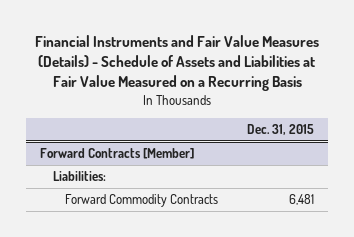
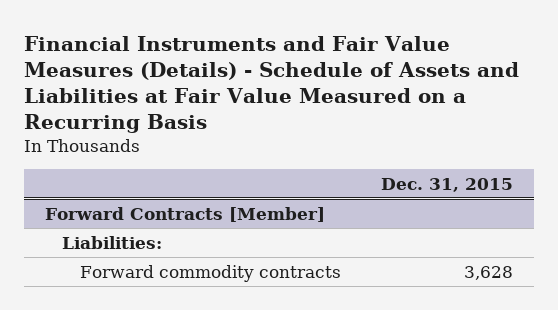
@ Forward Contracts [Member]
- Forward Commodity Contracts | 6,481
+ Forward commodity contracts | 3,628

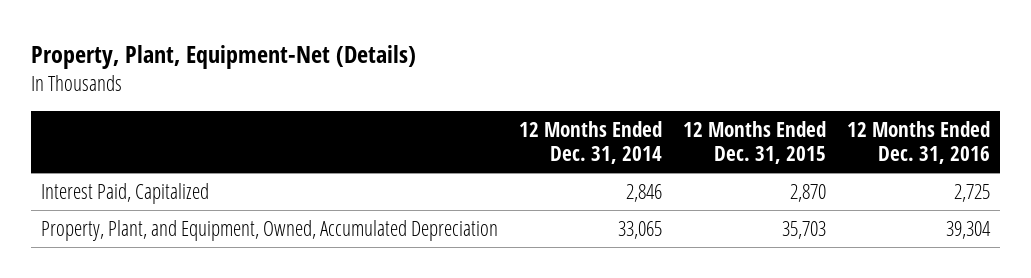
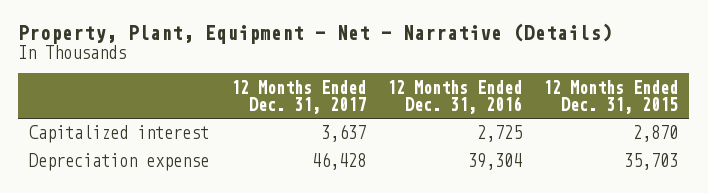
- Property, Plant, Equipment-Net (Details)
+ Property, Plant, Equipment - Net - Narrative (Details)
- | 12 Months Ended Dec. 31, 2014 | 12 Months Ended Dec. 31, 2015 | 12 Months Ended Dec. 31, 2016
+ | 12 Months Ended Dec. 31, 2017 | 12 Months Ended Dec. 31, 2016 | 12 Months Ended Dec. 31, 2015
- Interest Paid, Capitalized | 2,846 | 2,870 | 2,725
- Property, Plant, and Equipment, Owned, Accumulated Depreciation | 33,065 | 35,703 | 39,304
+ Capitalized interest | 3,637 | 2,725 | 2,870
+ Depreciation expense | 46,428 | 39,304 | 35,703

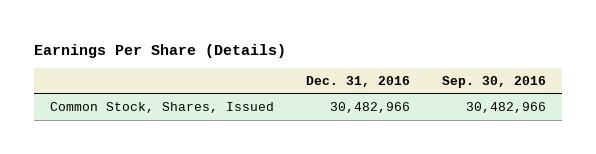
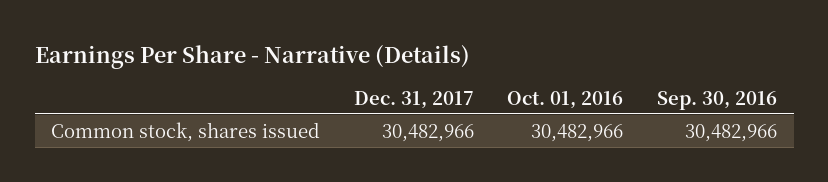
- Earnings Per Share (Details)
+ Earnings Per Share - Narrative (Details)
- | Dec. 31, 2016 | Sep. 30, 2016
+ | Dec. 31, 2017 | Oct. 01, 2016 | Sep. 30, 2016
- Common Stock, Shares, Issued | 30,482,966 | 30,482,966
+ Common stock, shares issued | 30,482,966 | 30,482,966 | 30,482,966

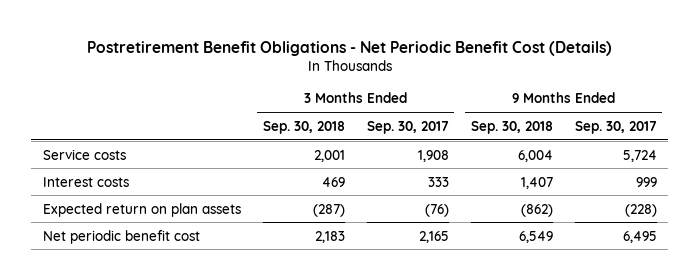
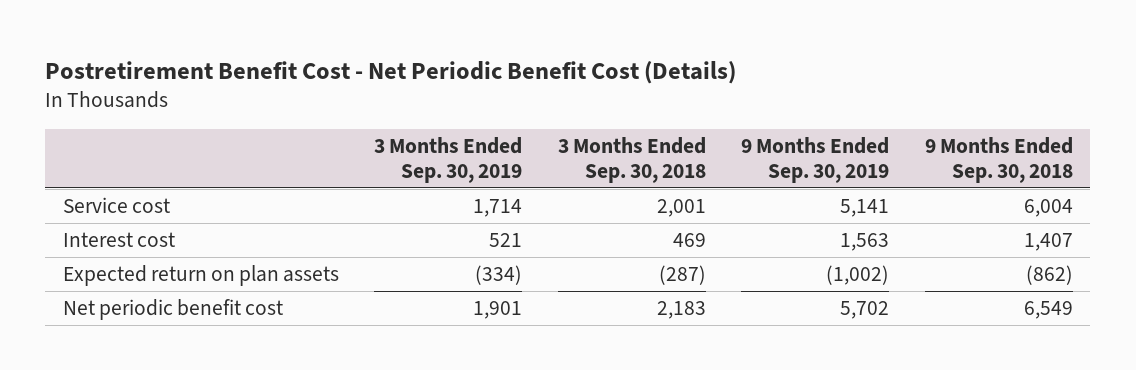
- Postretirement Benefit Obligations - Net Periodic Benefit Cost (Details)
+ Postretirement Benefit Cost - Net Periodic Benefit Cost (Details)
- | 3 Months Ended Sep. 30, 2018 | 3 Months Ended Sep. 30, 2017 | 9 Months Ended Sep. 30, 2018 | 9 Months Ended Sep. 30, 2017
+ | 3 Months Ended Sep. 30, 2019 | 3 Months Ended Sep. 30, 2018 | 9 Months Ended Sep. 30, 2019 | 9 Months Ended Sep. 30, 2018
- Service costs | 2,001 | 1,908 | 6,004 | 5,724
- Interest costs | 469 | 333 | 1,407 | 999
+ Service cost | 1,714 | 2,001 | 5,141 | 6,004
+ Interest cost | 521 | 469 | 1,563 | 1,407

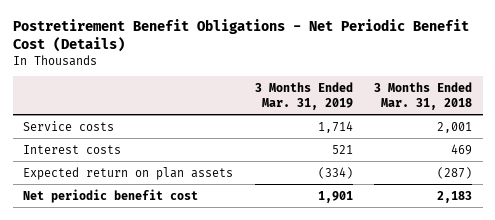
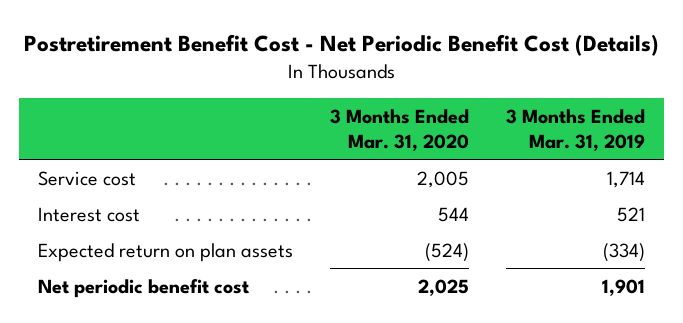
- Postretirement Benefit Obligations - Net Periodic Benefit Cost (Details)
+ Postretirement Benefit Cost - Net Periodic Benefit Cost (Details)
- | 3 Months Ended Mar. 31, 2019 | 3 Months Ended Mar. 31, 2018
+ | 3 Months Ended Mar. 31, 2020 | 3 Months Ended Mar. 31, 2019
- Service costs | 1,714 | 2,001
- Interest costs | 521 | 469
+ Service cost | 2,005 | 1,714
+ Interest cost | 544 | 521

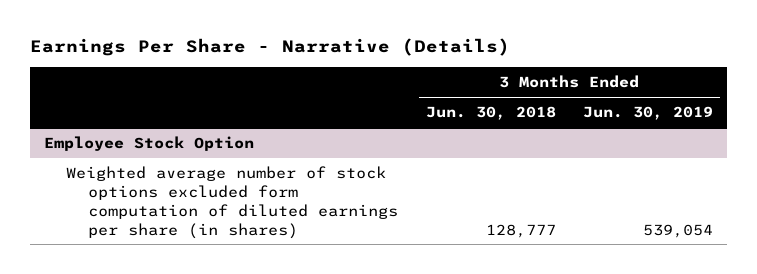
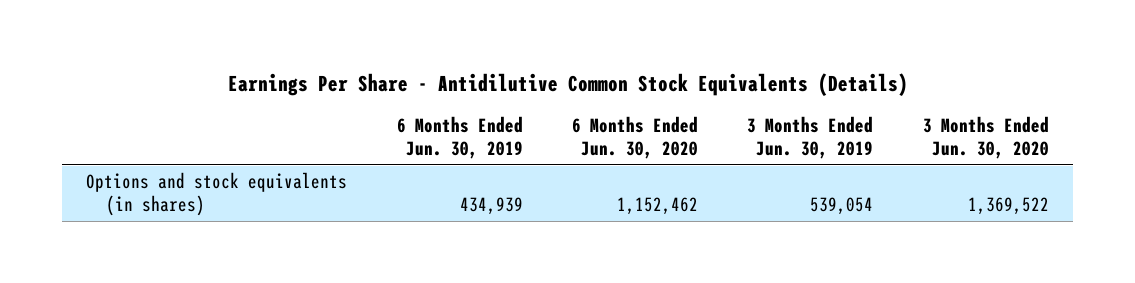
- Earnings Per Share - Narrative (Details)
+ Earnings Per Share - Antidilutive Common Stock Equivalents (Details)
- | 3 Months Ended Jun. 30, 2018 | 3 Months Ended Jun. 30, 2019
+ | 6 Months Ended Jun. 30, 2019 | 6 Months Ended Jun. 30, 2020 | 3 Months Ended Jun. 30, 2019 | 3 Months Ended Jun. 30, 2020
- Employee Stock Option
- Weighted average number of stock options excluded form computation of diluted earnings per share (in shares) | 128,777 | 539,054
+ Options and stock equivalents (in shares) | 434,939 | 1,152,462 | 539,054 | 1,369,522

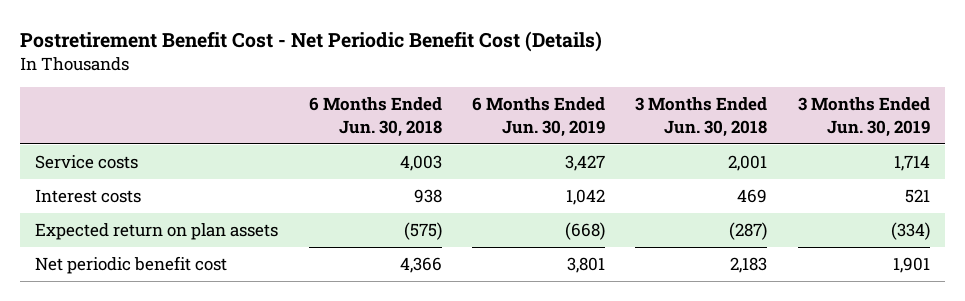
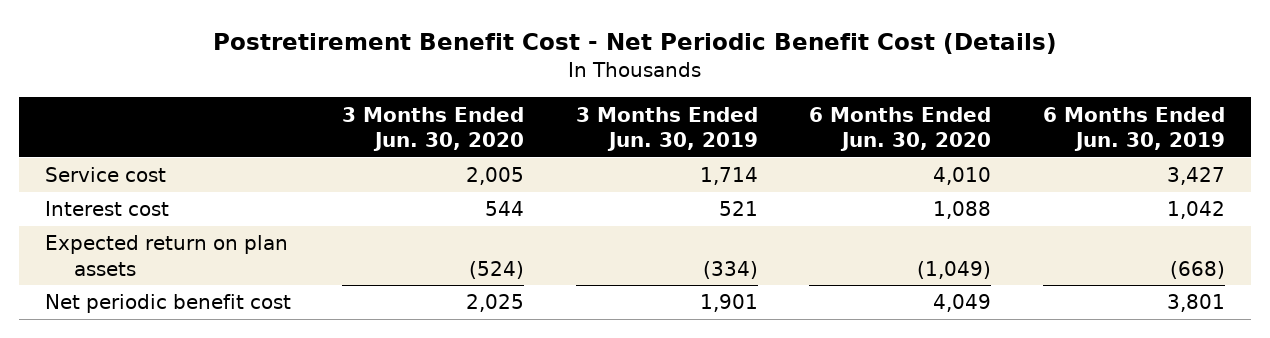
- | 6 Months Ended Jun. 30, 2018 | 6 Months Ended Jun. 30, 2019 | 3 Months Ended Jun. 30, 2018 | 3 Months Ended Jun. 30, 2019
+ | 3 Months Ended Jun. 30, 2020 | 3 Months Ended Jun. 30, 2019 | 6 Months Ended Jun. 30, 2020 | 6 Months Ended Jun. 30, 2019
- Service costs | 4,003 | 3,427 | 2,001 | 1,714
- Interest costs | 938 | 1,042 | 469 | 521
+ Service cost | 2,005 | 1,714 | 4,010 | 3,427
+ Interest cost | 544 | 521 | 1,088 | 1,042

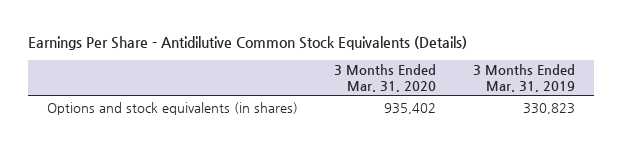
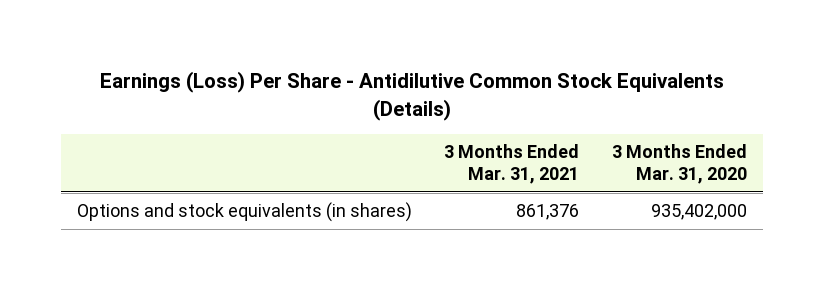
- Earnings Per Share - Antidilutive Common Stock Equivalents (Details)
+ Earnings (Loss) Per Share - Antidilutive Common Stock Equivalents (Details)
- | 3 Months Ended Mar. 31, 2020 | 3 Months Ended Mar. 31, 2019
+ | 3 Months Ended Mar. 31, 2021 | 3 Months Ended Mar. 31, 2020
- Options and stock equivalents (in shares) | 935,402 | 330,823
+ Options and stock equivalents (in shares) | 861,376 | 935,402,000

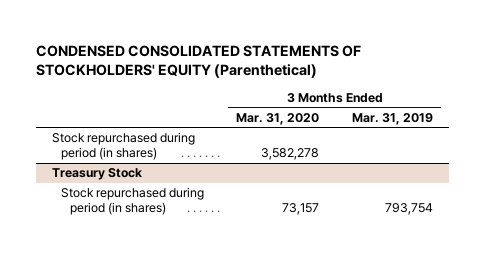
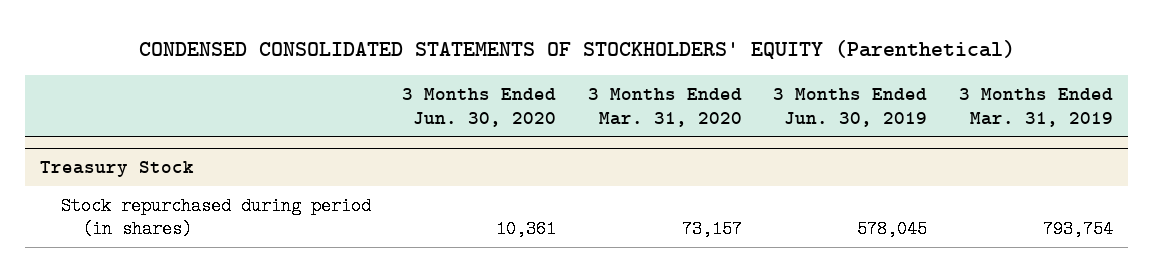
- | 3 Months Ended Mar. 31, 2020 | 3 Months Ended Mar. 31, 2019
+ | 3 Months Ended Jun. 30, 2020 | 3 Months Ended Mar. 31, 2020 | 3 Months Ended Jun. 30, 2019 | 3 Months Ended Mar. 31, 2019
- Stock repurchased during period (in shares) | 3,582,278 |

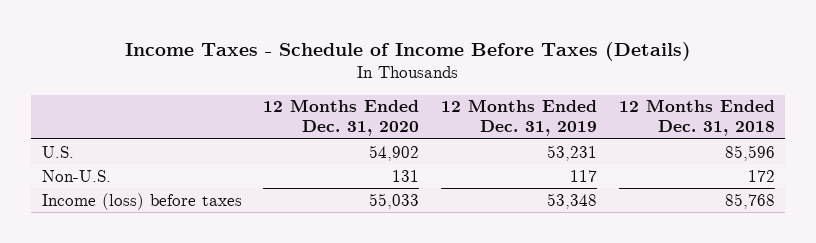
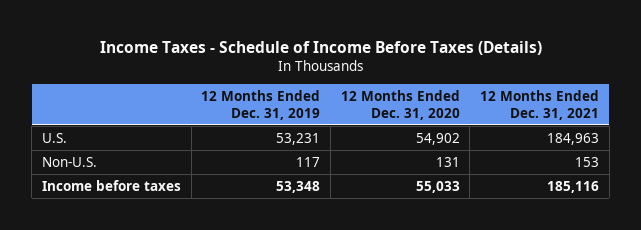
- | 12 Months Ended Dec. 31, 2020 | 12 Months Ended Dec. 31, 2019 | 12 Months Ended Dec. 31, 2018
+ | 12 Months Ended Dec. 31, 2019 | 12 Months Ended Dec. 31, 2020 | 12 Months Ended Dec. 31, 2021
- Income (loss) before taxes | 55,033 | 53,348 | 85,768
+ Income before taxes | 53,348 | 55,033 | 185,116

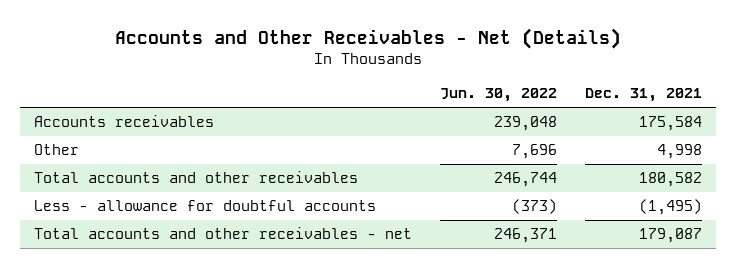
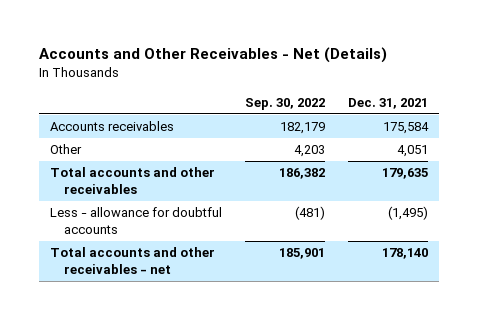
- | Jun. 30, 2022 | Dec. 31, 2021
+ | Sep. 30, 2022 | Dec. 31, 2021
- Other | 7,696 | 4,998
- Total accounts and other receivables | 246,744 | 180,582
+ Other | 4,203 | 4,051
+ Total accounts and other receivables | 186,382 | 179,635
- Total accounts and other receivables - net | 246,371 | 179,087
+ Total accounts and other receivables - net | 185,901 | 178,140

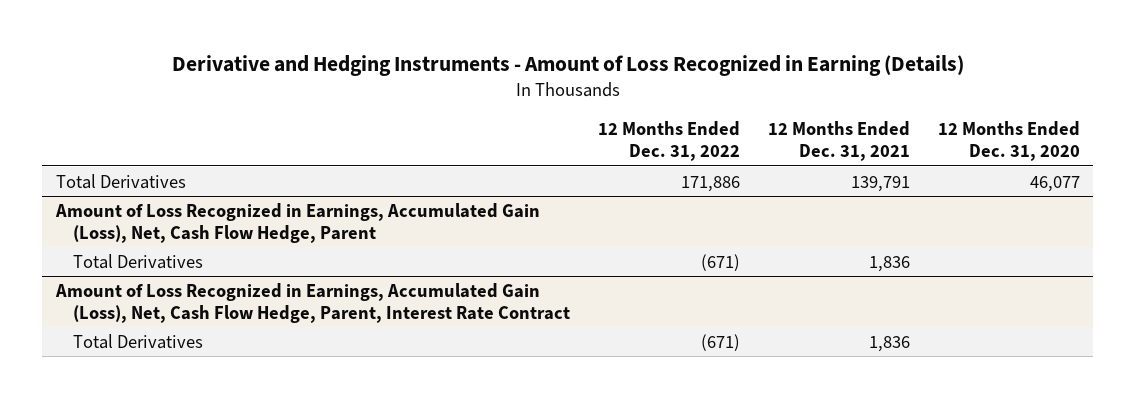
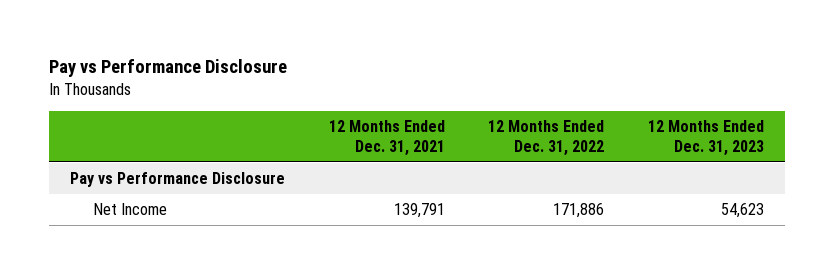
- Derivative and Hedging Instruments - Amount of Loss Recognized in Earning (Details)
+ Pay vs Performance Disclosure
- | 12 Months Ended Dec. 31, 2022 | 12 Months Ended Dec. 31, 2021 | 12 Months Ended Dec. 31, 2020
+ | 12 Months Ended Dec. 31, 2021 | 12 Months Ended Dec. 31, 2022 | 12 Months Ended Dec. 31, 2023
- Total Derivatives | 171,886 | 139,791 | 46,077
- Amount of Loss Recognized in Earnings, Accumulated Gain (Loss), Net, Cash Flow Hedge, Parent
- Total Derivatives | (671) | 1,836 |
- Amount of Loss Recognized in Earnings, Accumulated Gain (Loss), Net, Cash Flow Hedge, Parent, Interest Rate Contract
- Total Derivatives | (671) | 1,836 |
+ Pay vs Performance Disclosure
+ Net Income | 139,791 | 171,886 | 54,623

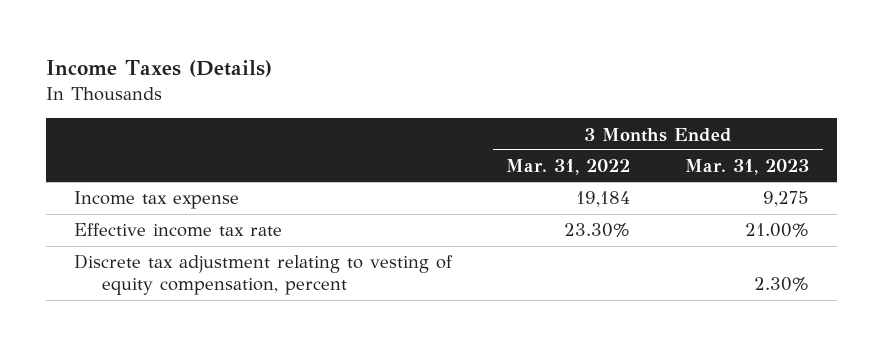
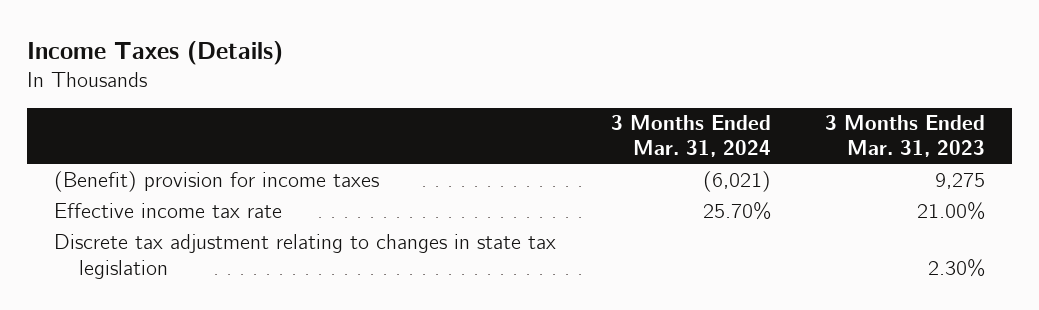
- | 3 Months Ended Mar. 31, 2022 | 3 Months Ended Mar. 31, 2023
+ | 3 Months Ended Mar. 31, 2024 | 3 Months Ended Mar. 31, 2023
- Income tax expense | 19,184 | 9,275
+ (Benefit) provision for income taxes | (6,021) | 9,275
- Discrete tax adjustment relating to vesting of equity compensation, percent | | 2.30%
+ Discrete tax adjustment relating to changes in state tax legislation | | 2.30%

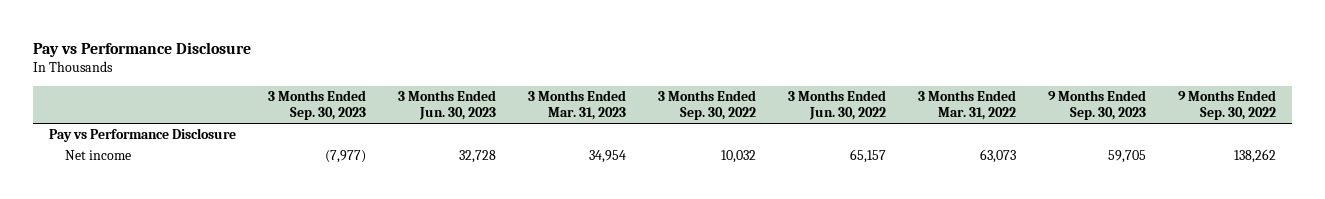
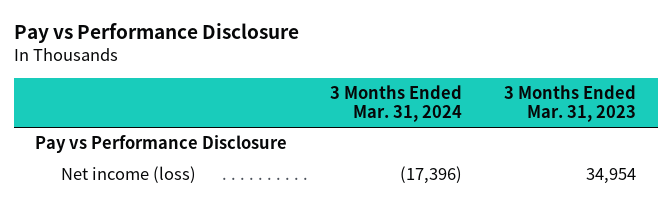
- | 3 Months Ended Sep. 30, 2023 | 3 Months Ended Jun. 30, 2023 | 3 Months Ended Mar. 31, 2023 | 3 Months Ended Sep. 30, 2022 | 3 Months Ended Jun. 30, 2022 | 3 Months Ended Mar. 31, 2022 | 9 Months Ended Sep. 30, 2023 | 9 Months Ended Sep. 30, 2022
+ | 3 Months Ended Mar. 31, 2024 | 3 Months Ended Mar. 31, 2023
- Net income | (7,977) | 32,728 | 34,954 | 10,032 | 65,157 | 63,073 | 59,705 | 138,262
+ Net income (loss) | (17,396) | 34,954

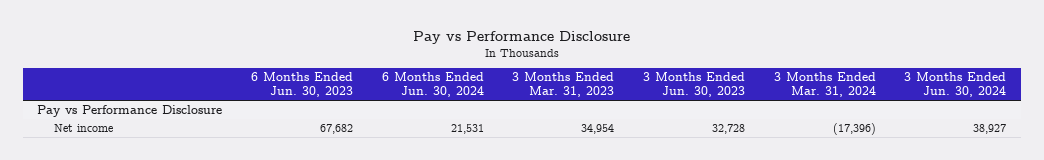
- | 3 Months Ended Mar. 31, 2024 | 3 Months Ended Mar. 31, 2023
+ | 6 Months Ended Jun. 30, 2023 | 6 Months Ended Jun. 30, 2024 | 3 Months Ended Mar. 31, 2023 | 3 Months Ended Jun. 30, 2023 | 3 Months Ended Mar. 31, 2024 | 3 Months Ended Jun. 30, 2024
- Net income (loss) | (17,396) | 34,954
+ Net income | 67,682 | 21,531 | 34,954 | 32,728 | (17,396) | 38,927

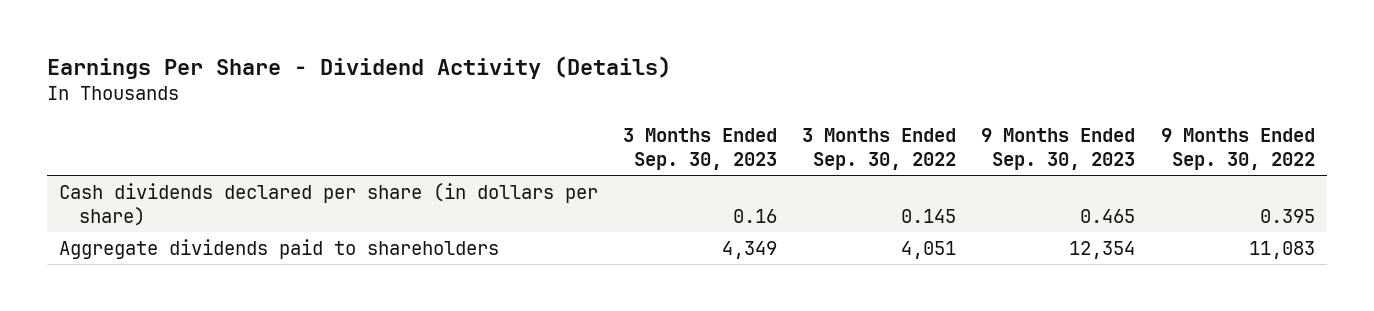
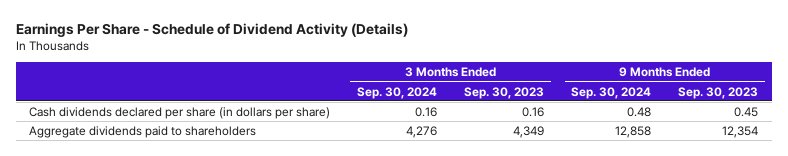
- Earnings Per Share - Dividend Activity (Details)
+ Earnings Per Share - Schedule of Dividend Activity (Details)
- | 3 Months Ended Sep. 30, 2023 | 3 Months Ended Sep. 30, 2022 | 9 Months Ended Sep. 30, 2023 | 9 Months Ended Sep. 30, 2022
+ | 3 Months Ended Sep. 30, 2024 | 3 Months Ended Sep. 30, 2023 | 9 Months Ended Sep. 30, 2024 | 9 Months Ended Sep. 30, 2023
- Cash dividends declared per share (in dollars per share) | 0.16 | 0.145 | 0.465 | 0.395
+ Cash dividends declared per share (in dollars per share) | 0.16 | 0.16 | 0.48 | 0.45

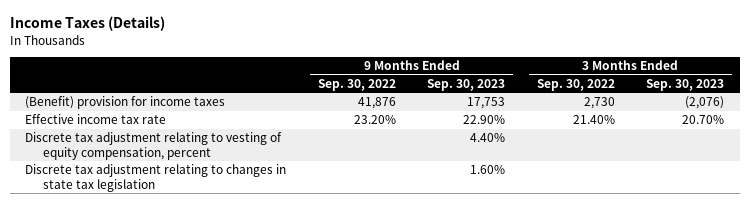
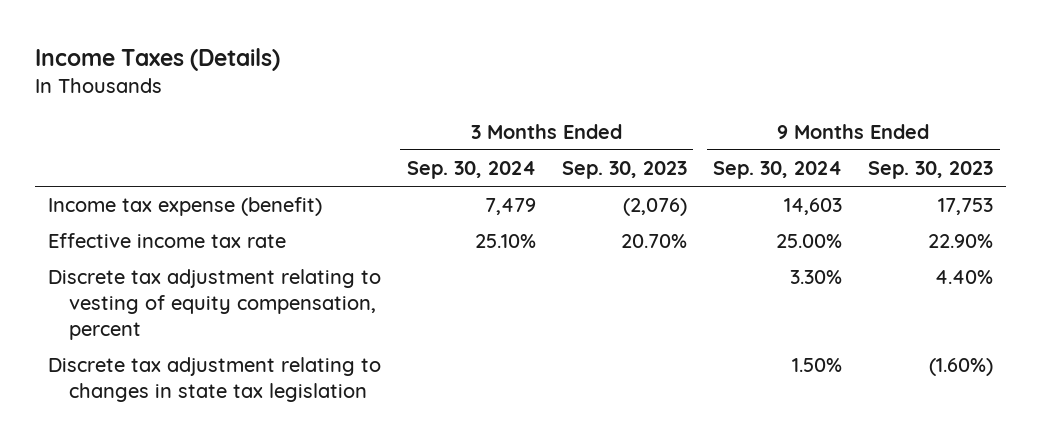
- | 9 Months Ended Sep. 30, 2022 | 9 Months Ended Sep. 30, 2023 | 3 Months Ended Sep. 30, 2022 | 3 Months Ended Sep. 30, 2023
+ | 3 Months Ended Sep. 30, 2024 | 3 Months Ended Sep. 30, 2023 | 9 Months Ended Sep. 30, 2024 | 9 Months Ended Sep. 30, 2023
- (Benefit) provision for income taxes | 41,876 | 17,753 | 2,730 | (2,076)
+ Income tax expense (benefit) | 7,479 | (2,076) | 14,603 | 17,753
- Discrete tax adjustment relating to changes in state tax legislation | | 1.60% | |
+ Discrete tax adjustment relating to changes in state tax legislation | | | 1.50% | (1.60%)

